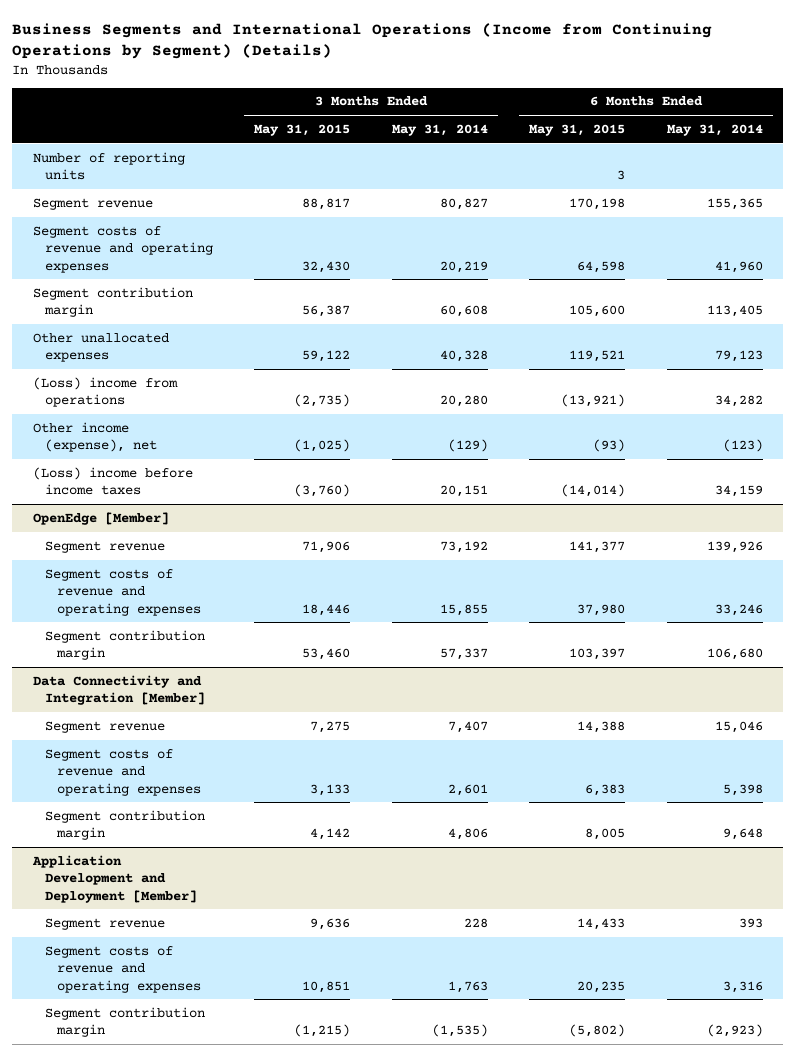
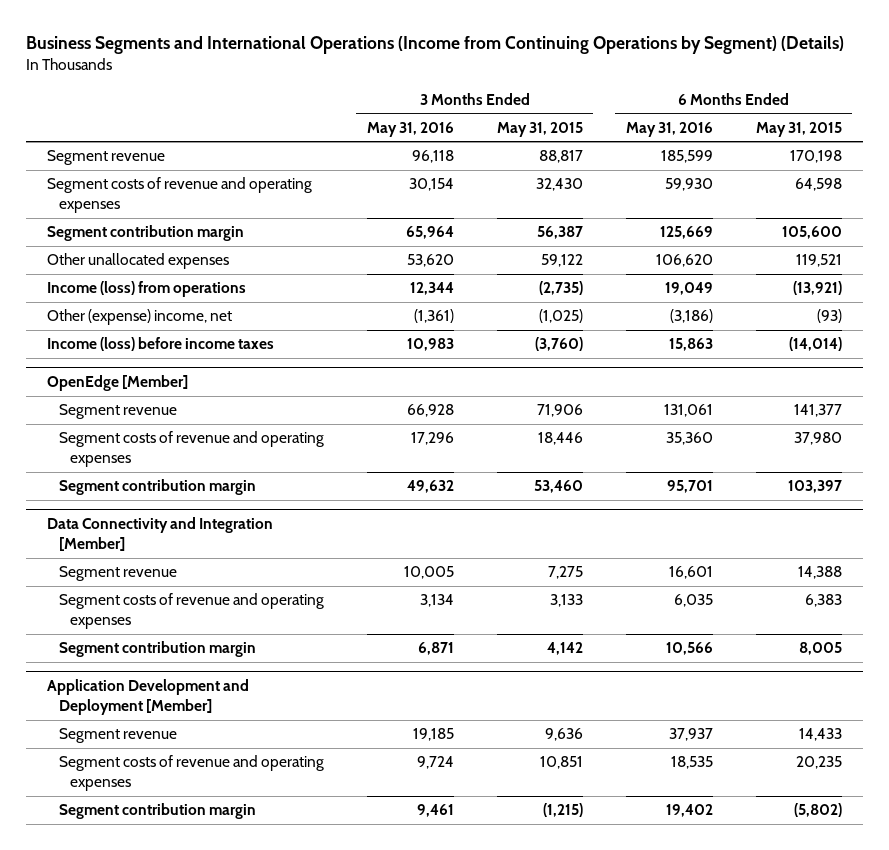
- | 3 Months Ended May 31, 2015 | 3 Months Ended May 31, 2014 | 6 Months Ended May 31, 2015 | 6 Months Ended May 31, 2014
+ | 3 Months Ended May 31, 2016 | 3 Months Ended May 31, 2015 | 6 Months Ended May 31, 2016 | 6 Months Ended May 31, 2015
- Number of reporting units | | | 3 |
- (Loss) income from operations | (2,735) | 20,280 | (13,921) | 34,282
- Other income (expense), net | (1,025) | (129) | (93) | (123)
- (Loss) income before income taxes | (3,760) | 20,151 | (14,014) | 34,159
+ Income (loss) from operations | 12,344 | (2,735) | 19,049 | (13,921)
+ Other (expense) income, net | (1,361) | (1,025) | (3,186) | (93)
+ Income (loss) before income taxes | 10,983 | (3,760) | 15,863 | (14,014)

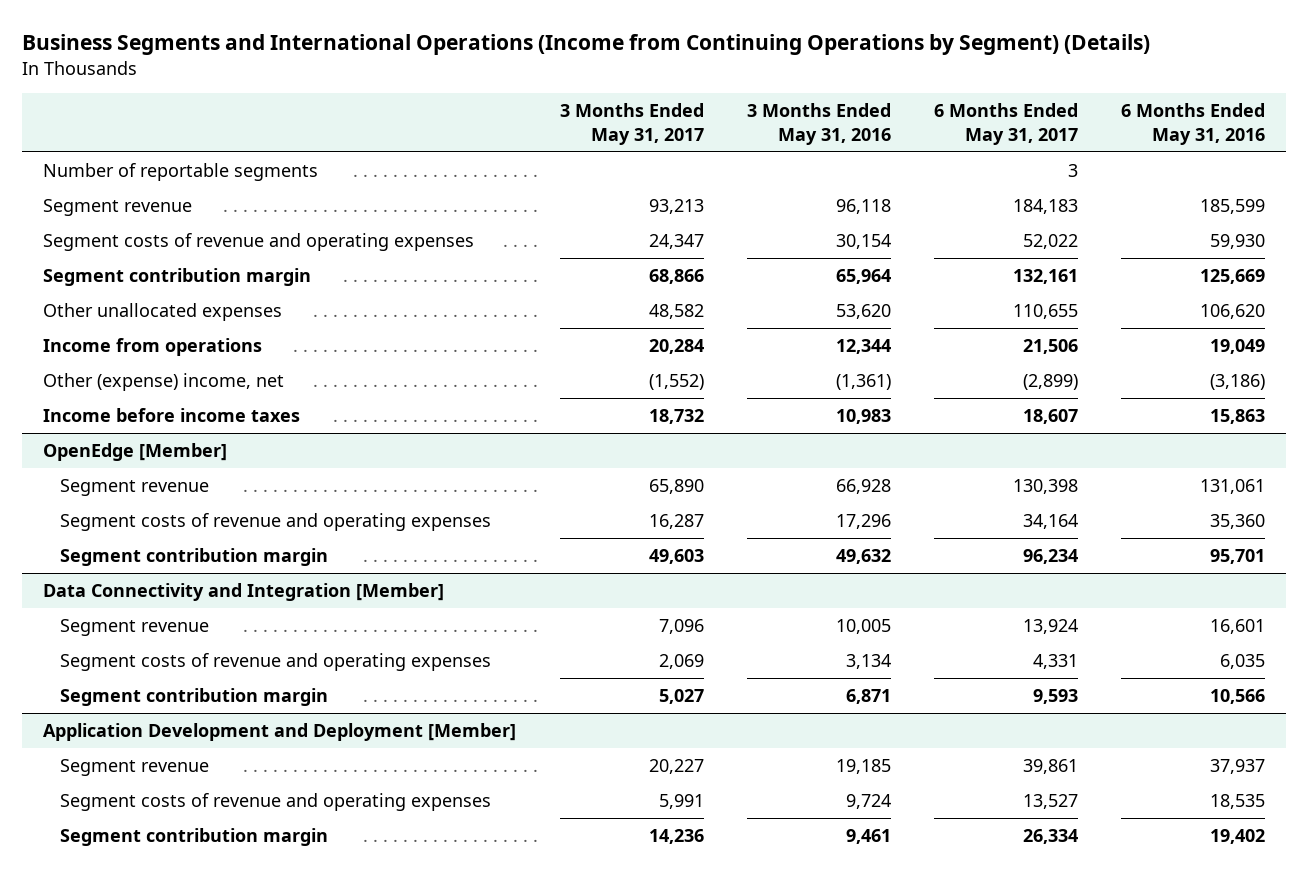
- | 3 Months Ended May 31, 2016 | 3 Months Ended May 31, 2015 | 6 Months Ended May 31, 2016 | 6 Months Ended May 31, 2015
+ | 3 Months Ended May 31, 2017 | 3 Months Ended May 31, 2016 | 6 Months Ended May 31, 2017 | 6 Months Ended May 31, 2016
+ Number of reportable segments | | | 3 |
- Income (loss) from operations | 12,344 | (2,735) | 19,049 | (13,921)
+ Income from operations | 20,284 | 12,344 | 21,506 | 19,049
- Income (loss) before income taxes | 10,983 | (3,760) | 15,863 | (14,014)
+ Income before income taxes | 18,732 | 10,983 | 18,607 | 15,863

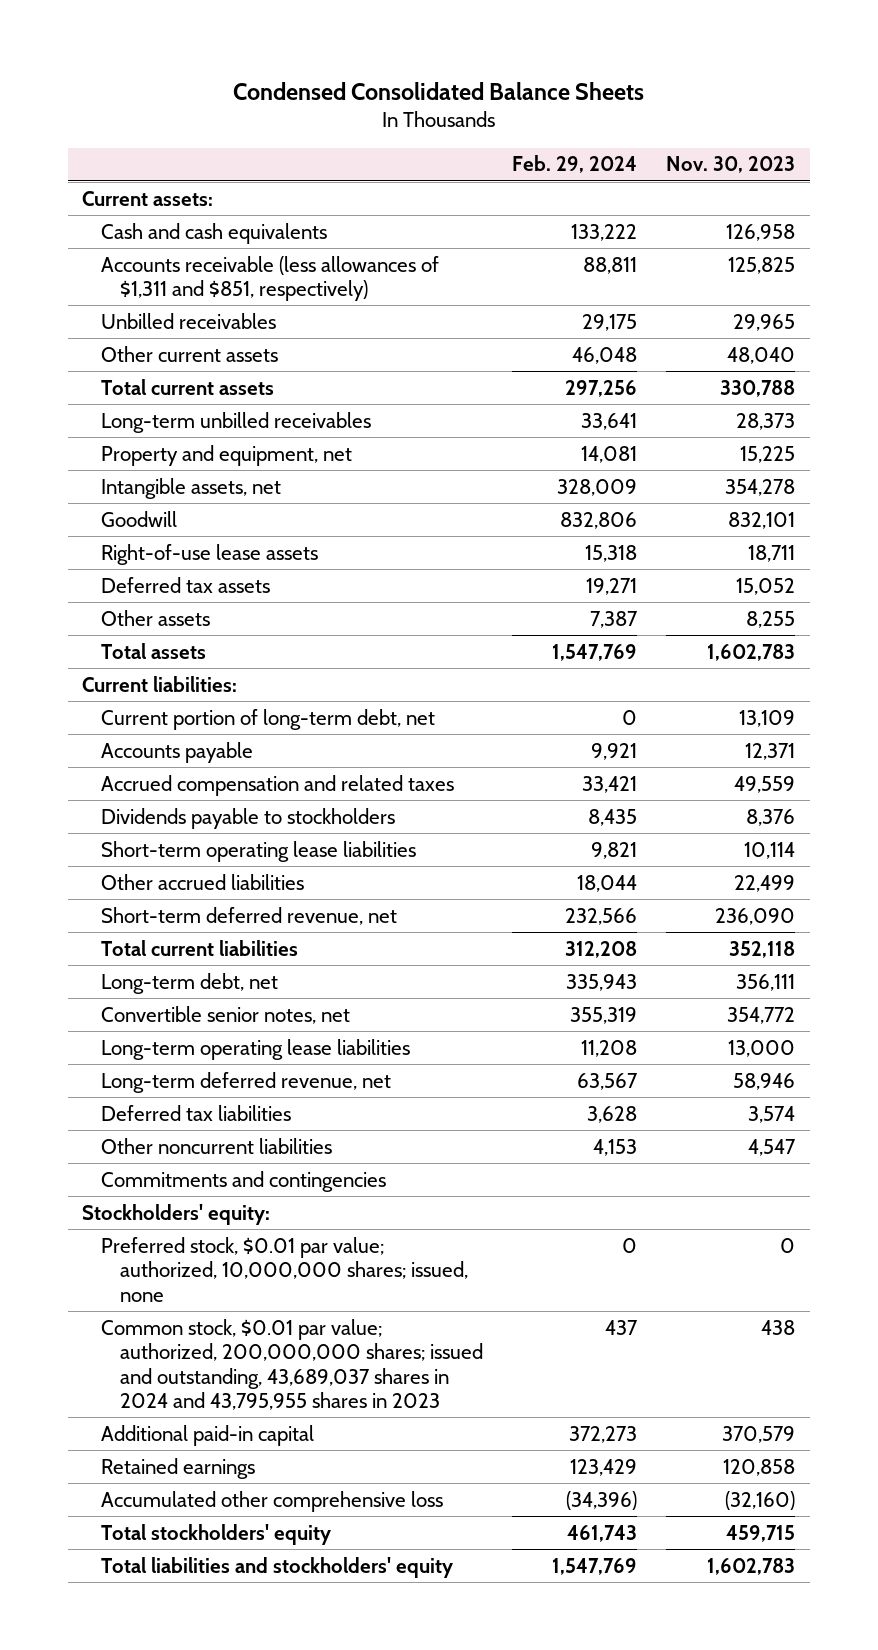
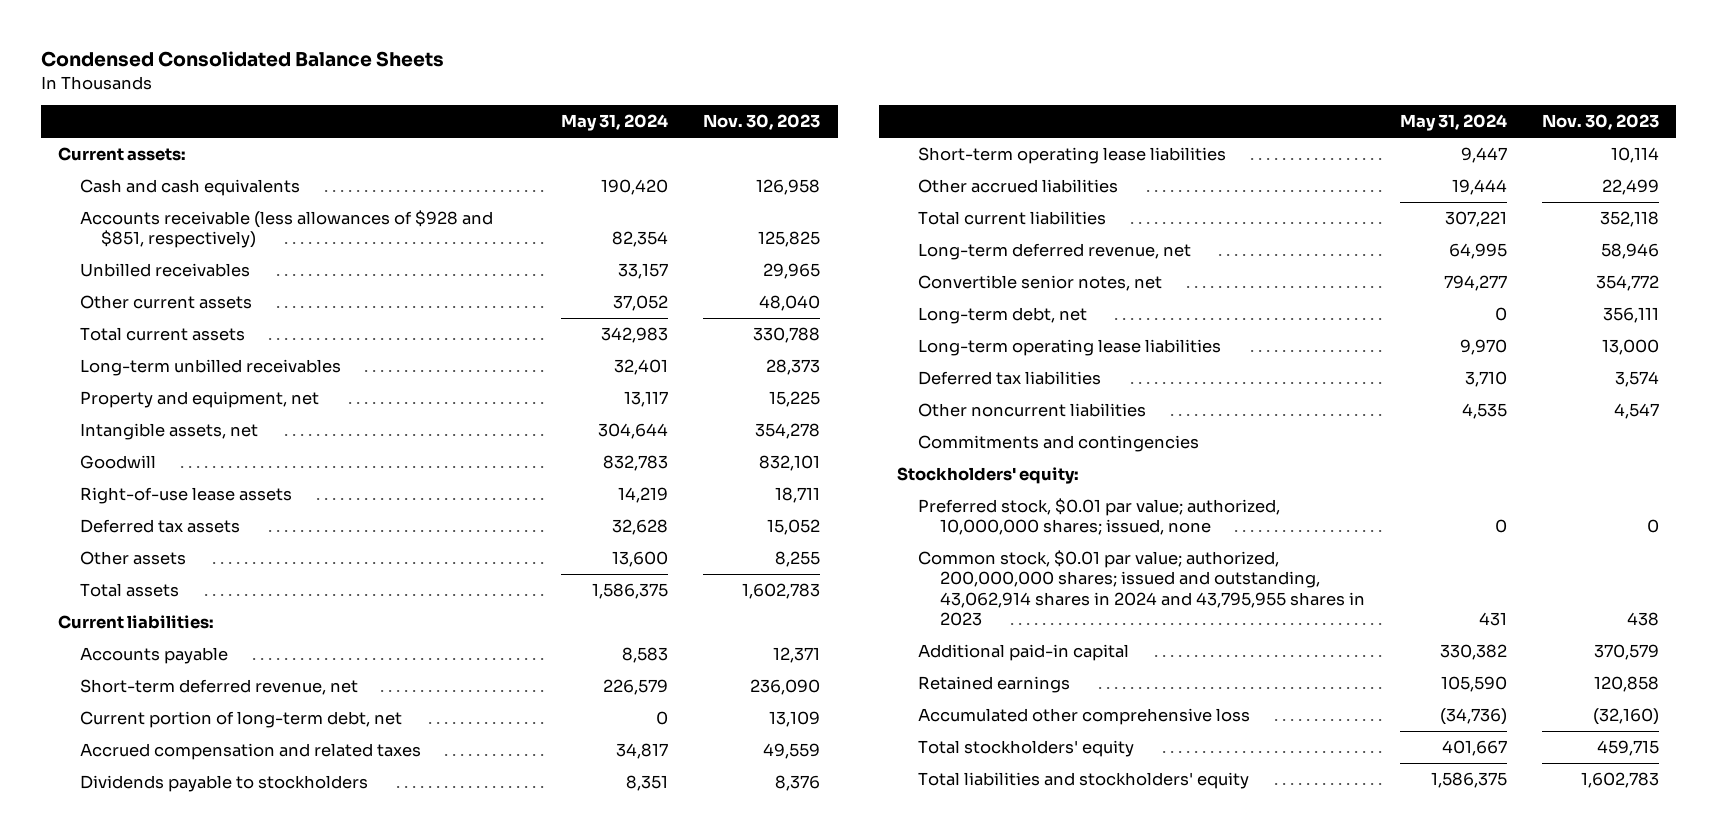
- | Feb. 29, 2024 | Nov. 30, 2023
+ | May 31, 2024 | Nov. 30, 2023
- Accounts receivable (less allowances of $1,311 and $851, respectively) | 88,811 | 125,825
+ Accounts receivable (less allowances of $928 and $851, respectively) | 82,354 | 125,825
moved up: Short-term deferred revenue, net | 226,579 | 236,090
moved down: Current portion of long-term debt, net | 0 | 13,109
moved up: Long-term deferred revenue, net | 64,995 | 58,946
moved down: Long-term debt, net | 0 | 356,111
- Common stock, $0.01 par value; authorized, 200,000,000 shares; issued and outstanding, 43,689,037 shares in 2024 and 43,795,955 shares in 2023 | 437 | 438
+ Common stock, $0.01 par value; authorized, 200,000,000 shares; issued and outstanding, 43,062,914 shares in 2024 and 43,795,955 shares in 2023 | 431 | 438

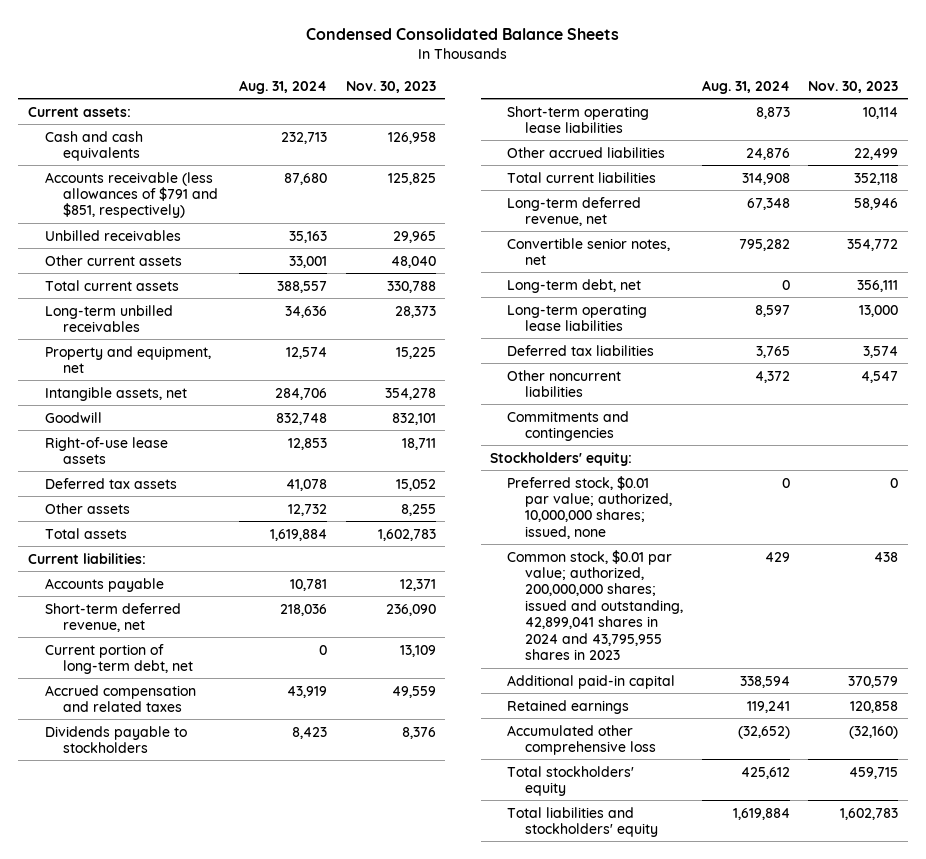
- | May 31, 2024 | Nov. 30, 2023
+ | Aug. 31, 2024 | Nov. 30, 2023
- Accounts receivable (less allowances of $928 and $851, respectively) | 82,354 | 125,825
+ Accounts receivable (less allowances of $791 and $851, respectively) | 87,680 | 125,825
- Common stock, $0.01 par value; authorized, 200,000,000 shares; issued and outstanding, 43,062,914 shares in 2024 and 43,795,955 shares in 2023 | 431 | 438
+ Common stock, $0.01 par value; authorized, 200,000,000 shares; issued and outstanding, 42,899,041 shares in 2024 and 43,795,955 shares in 2023 | 429 | 438

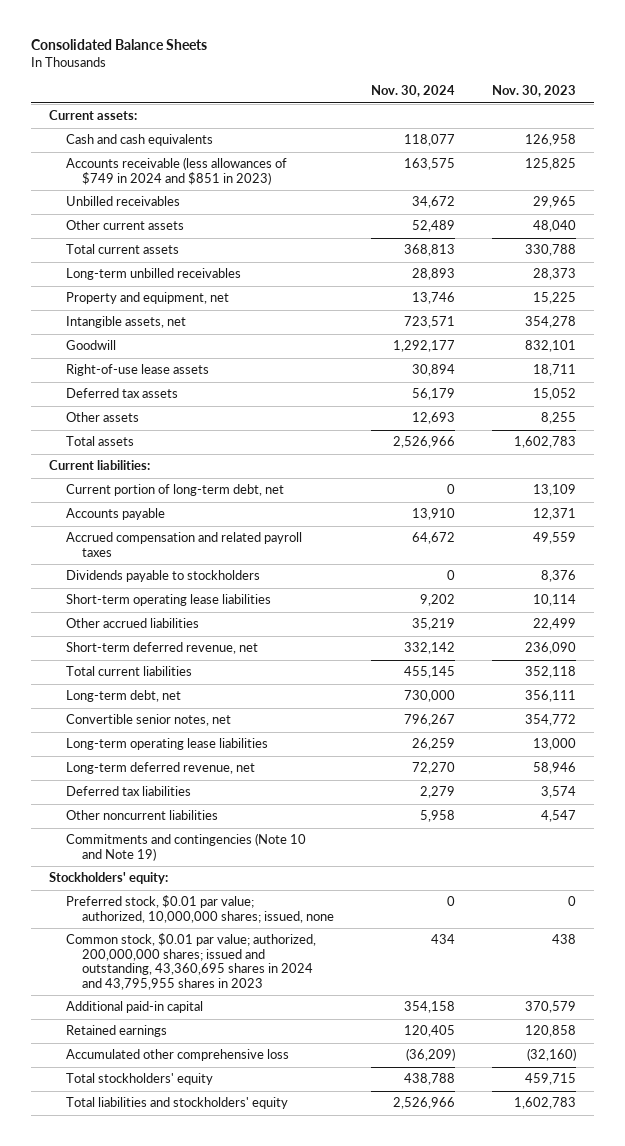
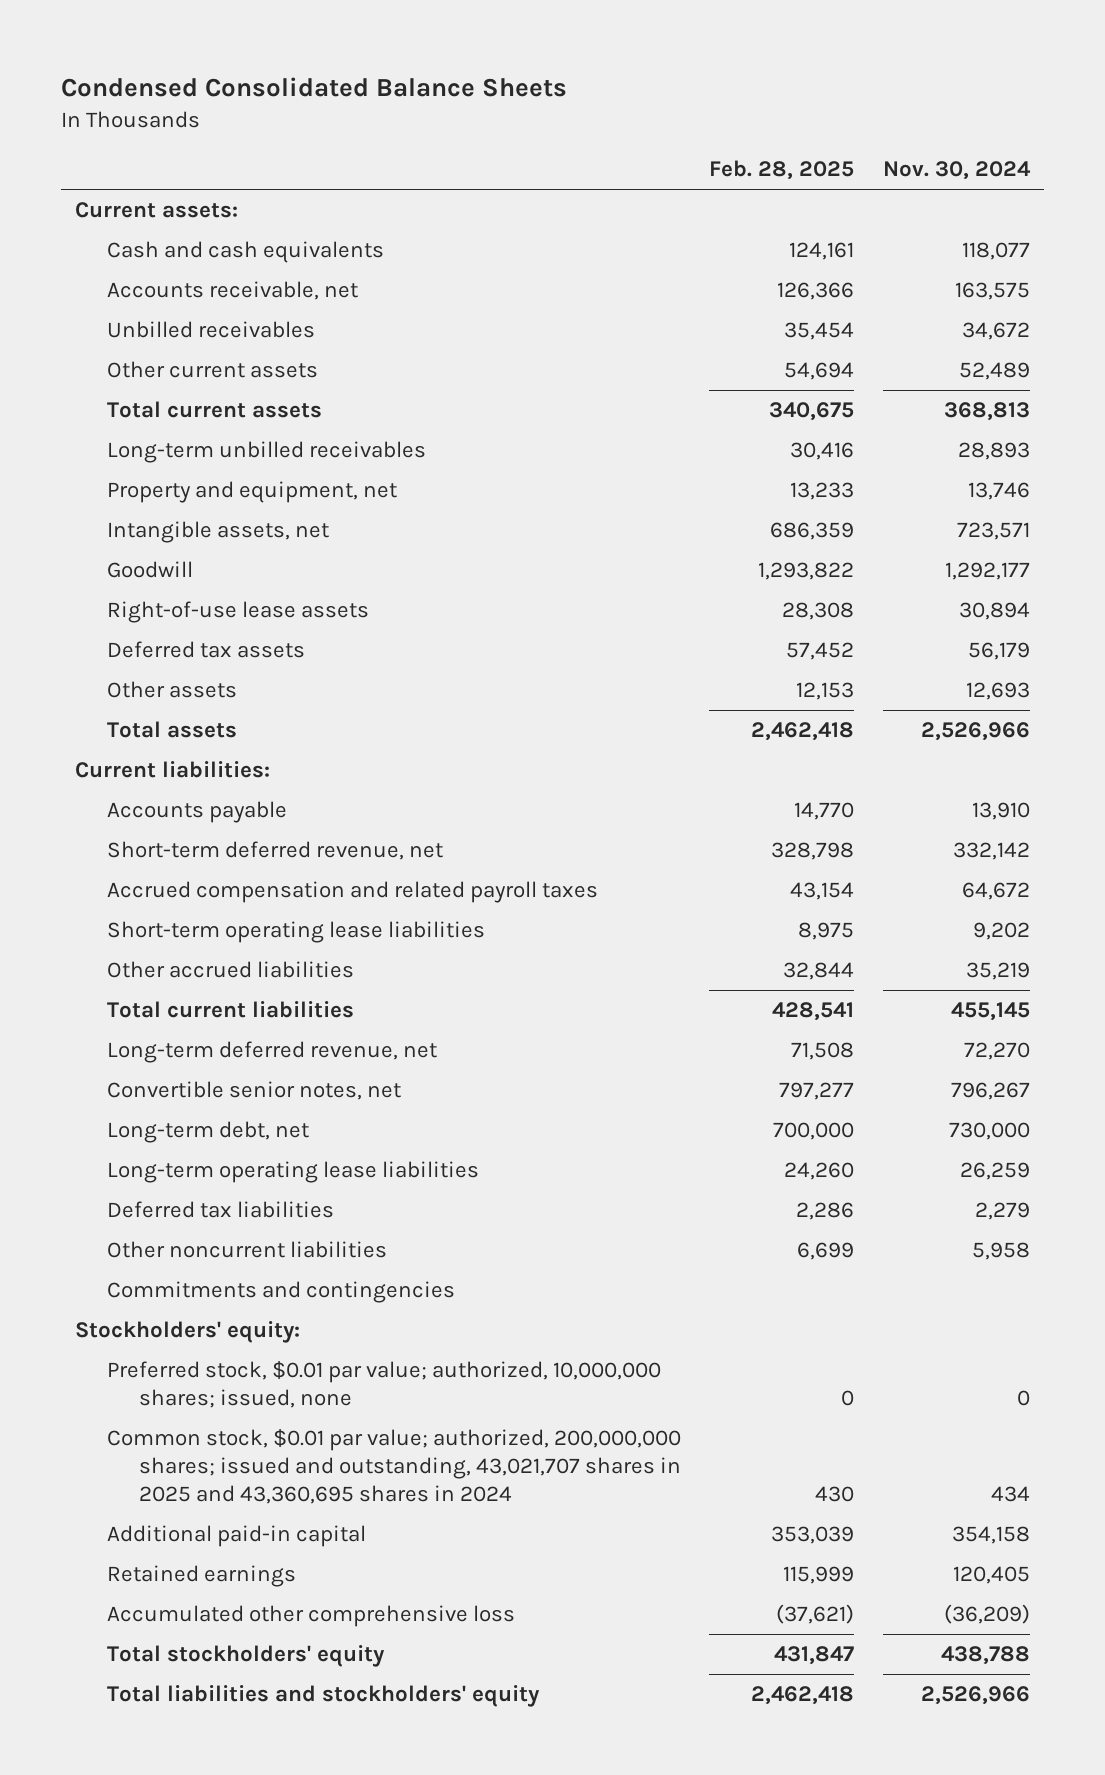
- Consolidated Balance Sheets
+ Condensed Consolidated Balance Sheets
- | Nov. 30, 2024 | Nov. 30, 2023
+ | Feb. 28, 2025 | Nov. 30, 2024
- Accounts receivable (less allowances of $749 in 2024 and $851 in 2023) | 163,575 | 125,825
+ Accounts receivable, net | 126,366 | 163,575
- Current portion of long-term debt, net | 0 | 13,109
moved up: Short-term deferred revenue, net | 328,798 | 332,142
- Dividends payable to stockholders | 0 | 8,376
moved up: Long-term deferred revenue, net | 71,508 | 72,270
moved down: Long-term debt, net | 700,000 | 730,000
- Commitments and contingencies (Note 10 and Note 19)
+ Commitments and contingencies
- Common stock, $0.01 par value; authorized, 200,000,000 shares; issued and outstanding, 43,360,695 shares in 2024 and 43,795,955 shares in 2023 | 434 | 438
+ Common stock, $0.01 par value; authorized, 200,000,000 shares; issued and outstanding, 43,021,707 shares in 2025 and 43,360,695 shares in 2024 | 430 | 434

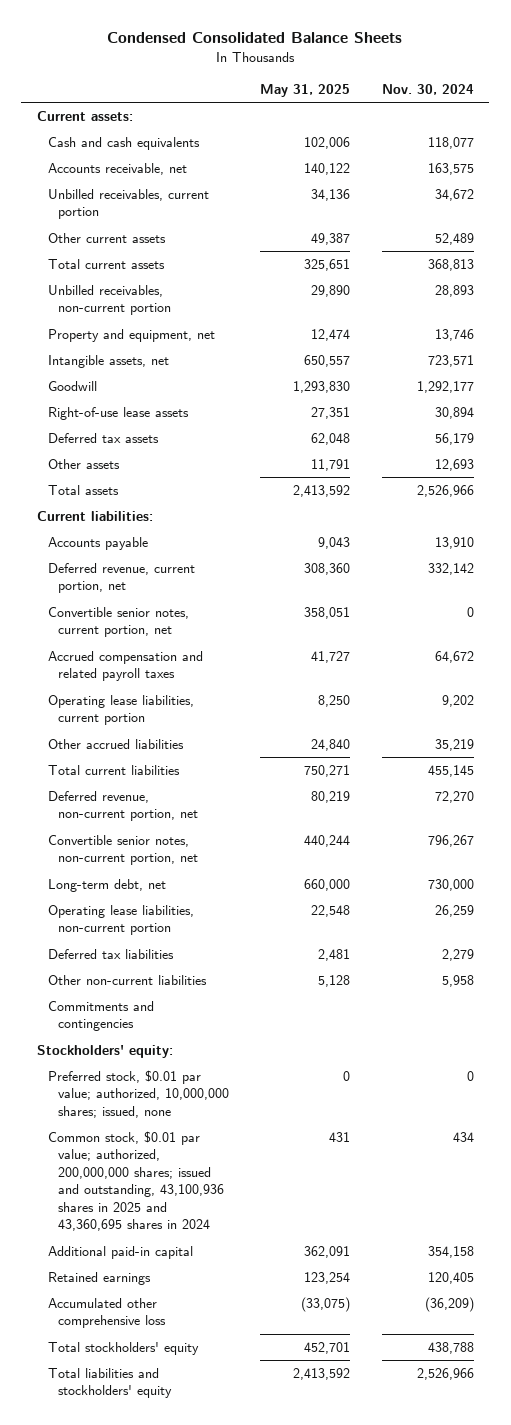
- | Feb. 28, 2025 | Nov. 30, 2024
+ | May 31, 2025 | Nov. 30, 2024
- Unbilled receivables | 35,454 | 34,672
+ Unbilled receivables, current portion | 34,136 | 34,672
- Long-term unbilled receivables | 30,416 | 28,893
+ Unbilled receivables, non-current portion | 29,890 | 28,893
- Short-term deferred revenue, net | 328,798 | 332,142
+ Deferred revenue, current portion, net | 308,360 | 332,142
+ Convertible senior notes, current portion, net | 358,051 | 0
- Short-term operating lease liabilities | 8,975 | 9,202
+ Operating lease liabilities, current portion | 8,250 | 9,202
- Long-term deferred revenue, net | 71,508 | 72,270
- Convertible senior notes, net | 797,277 | 796,267
+ Deferred revenue, non-current portion, net | 80,219 | 72,270
+ Convertible senior notes, non-current portion, net | 440,244 | 796,267
- Long-term operating lease liabilities | 24,260 | 26,259
+ Operating lease liabilities, non-current portion | 22,548 | 26,259
- Other noncurrent liabilities | 6,699 | 5,958
+ Other non-current liabilities | 5,128 | 5,958
- Common stock, $0.01 par value; authorized, 200,000,000 shares; issued and outstanding, 43,021,707 shares in 2025 and 43,360,695 shares in 2024 | 430 | 434
+ Common stock, $0.01 par value; authorized, 200,000,000 shares; issued and outstanding, 43,100,936 shares in 2025 and 43,360,695 shares in 2024 | 431 | 434

